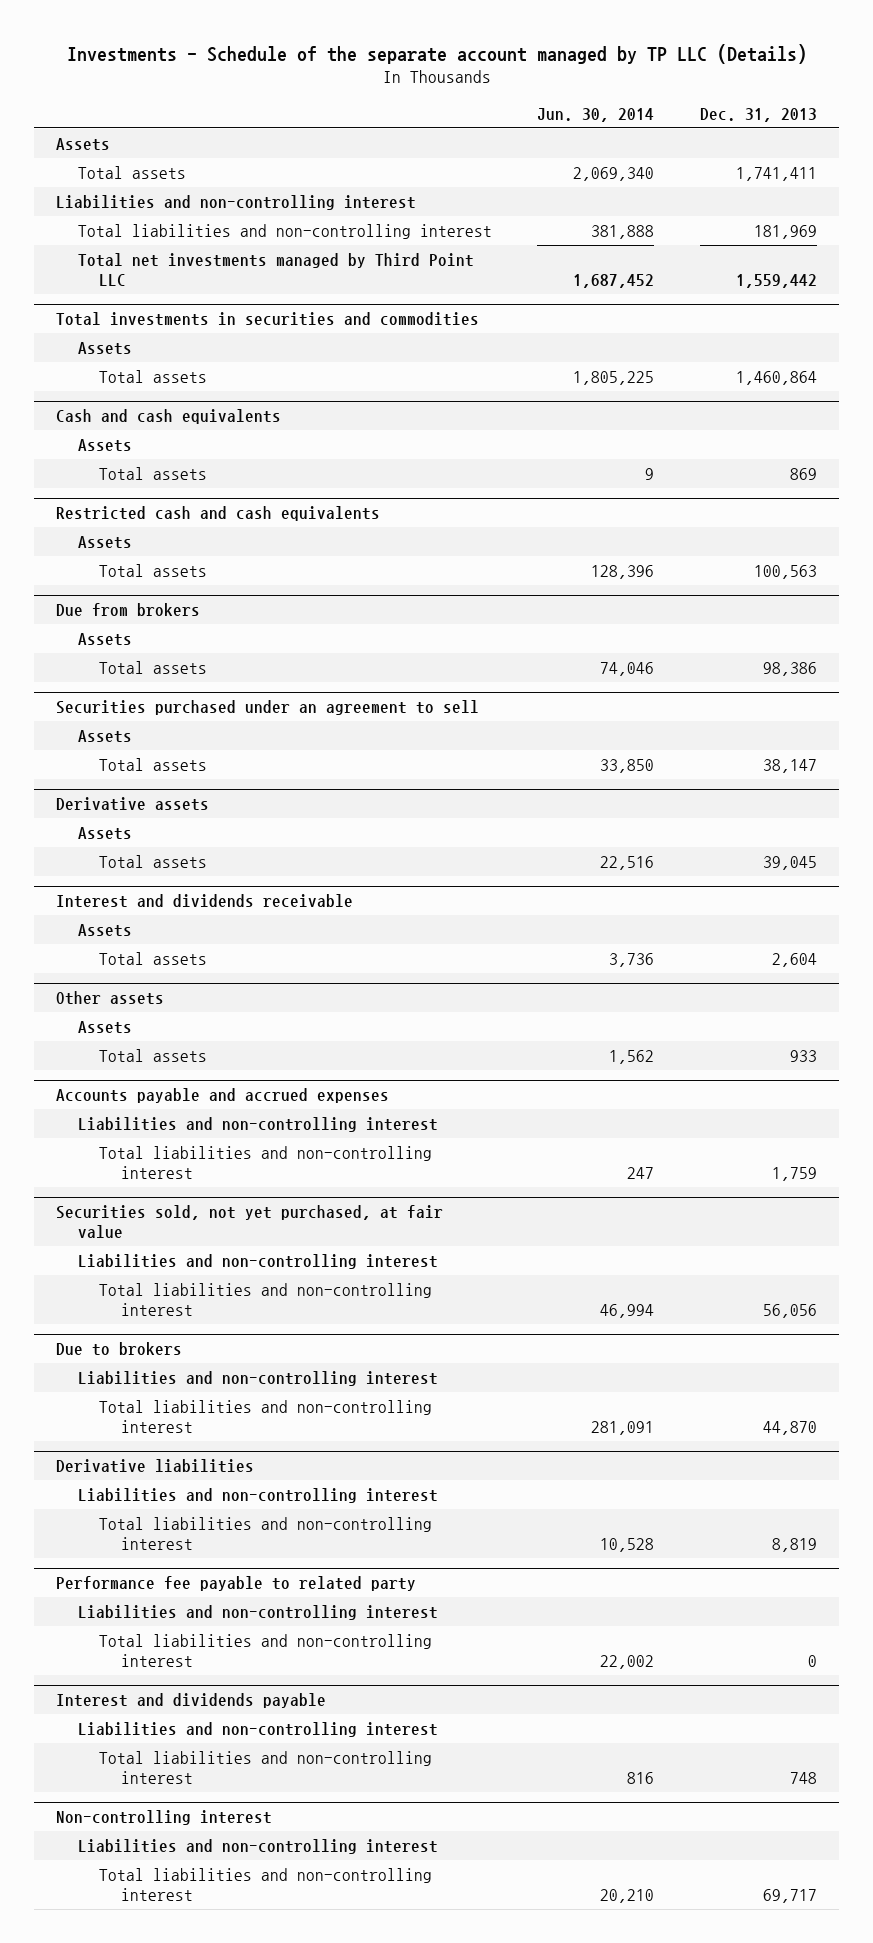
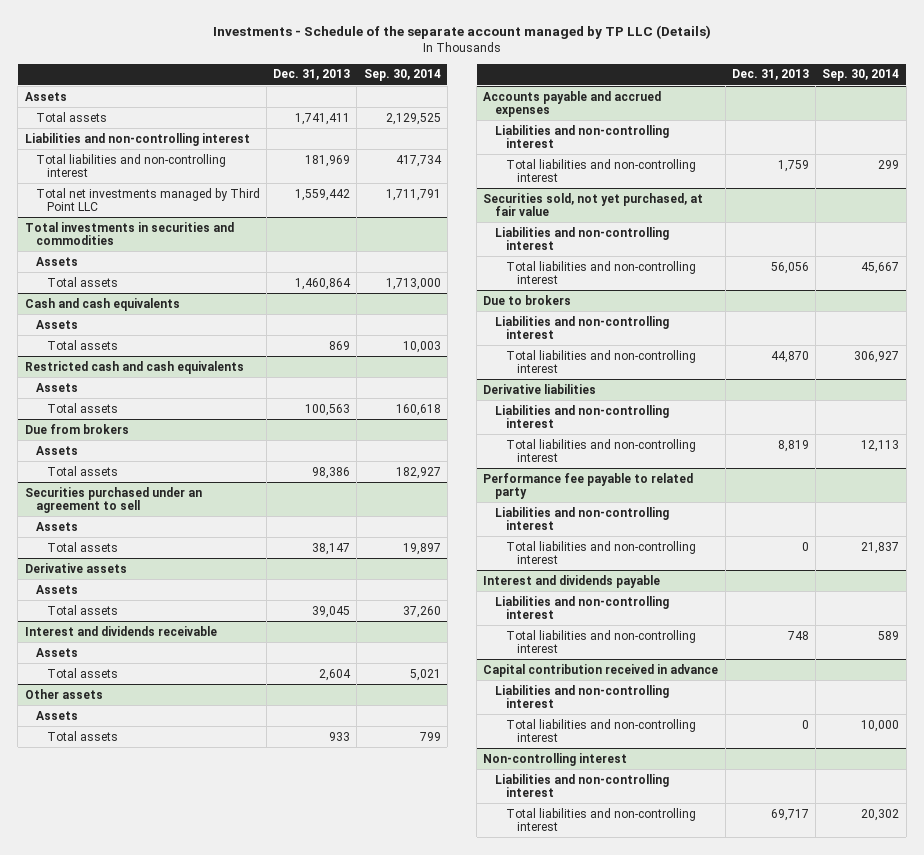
- | Jun. 30, 2014 | Dec. 31, 2013
+ | Dec. 31, 2013 | Sep. 30, 2014
+ Capital contribution received in advance
+ Liabilities and non-controlling interest
+ Total liabilities and non-controlling interest | 0 | 10,000

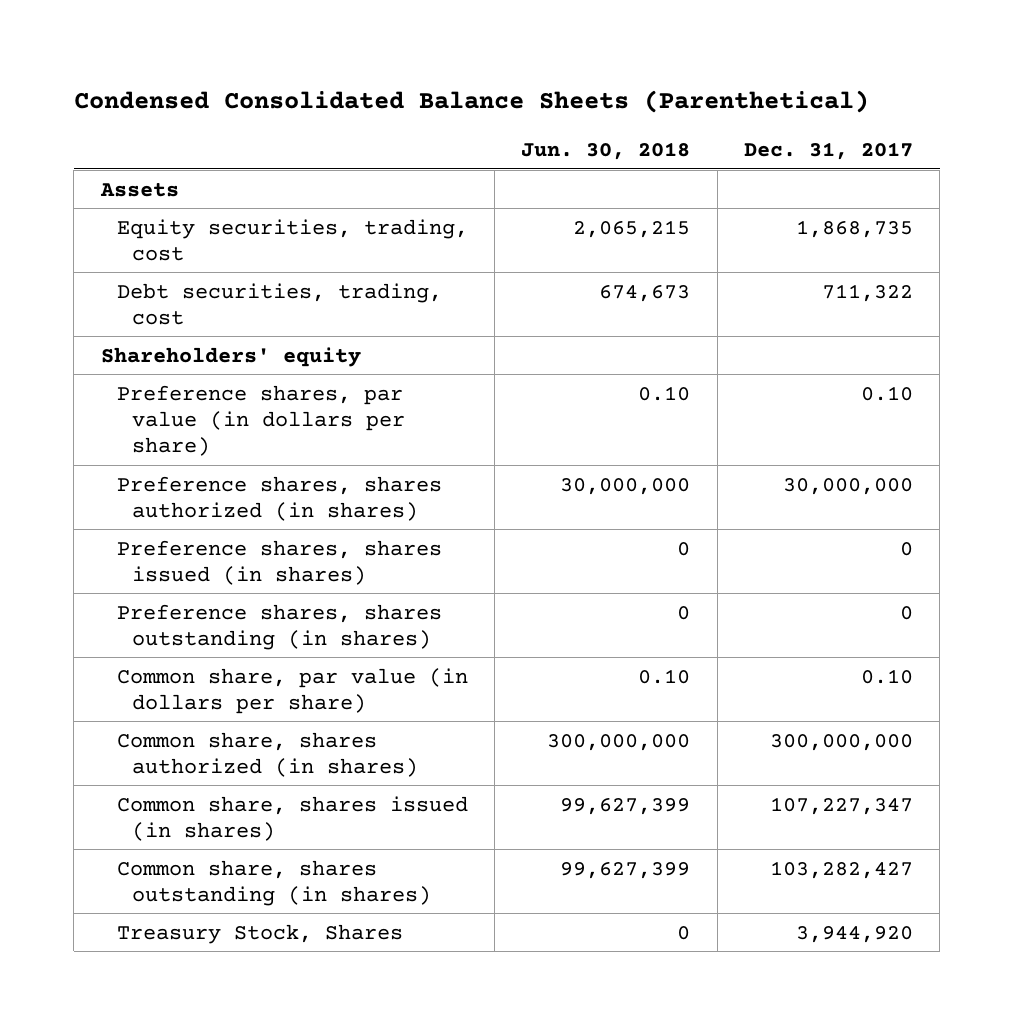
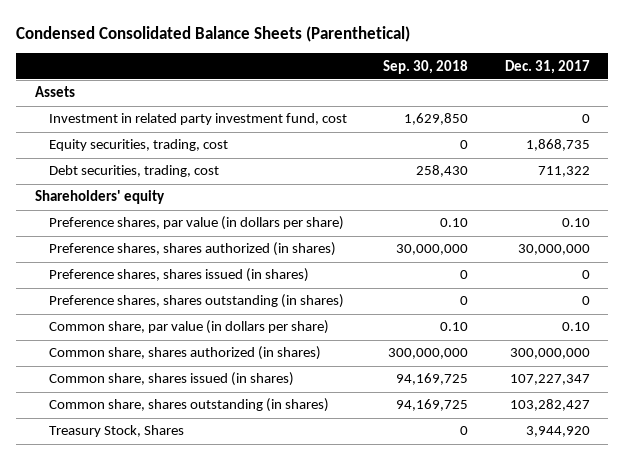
- | Jun. 30, 2018 | Dec. 31, 2017
+ | Sep. 30, 2018 | Dec. 31, 2017
+ Investment in related party investment fund, cost | 1,629,850 | 0

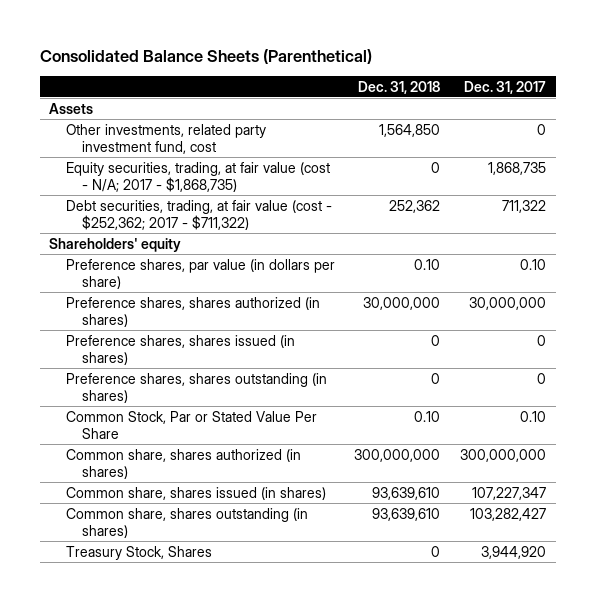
- Condensed Consolidated Balance Sheets (Parenthetical)
+ Consolidated Balance Sheets (Parenthetical)
- | Sep. 30, 2018 | Dec. 31, 2017
+ | Dec. 31, 2018 | Dec. 31, 2017
- Investment in related party investment fund, cost | 1,629,850 | 0
- Equity securities, trading, cost | 0 | 1,868,735
- Debt securities, trading, cost | 258,430 | 711,322
+ Other investments, related party investment fund, cost | 1,564,850 | 0
+ Equity securities, trading, at fair value (cost - N/A; 2017 - $1,868,735) | 0 | 1,868,735
+ Debt securities, trading, at fair value (cost - $252,362; 2017 - $711,322) | 252,362 | 711,322
- Common share, par value (in dollars per share) | 0.10 | 0.10
+ Common Stock, Par or Stated Value Per Share | 0.10 | 0.10

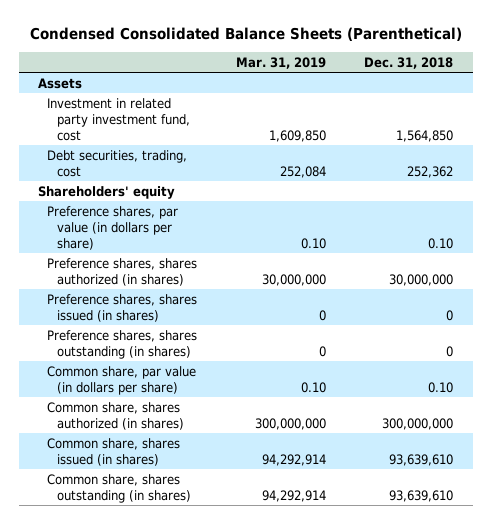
- Consolidated Balance Sheets (Parenthetical)
+ Condensed Consolidated Balance Sheets (Parenthetical)
- | Dec. 31, 2018 | Dec. 31, 2017
+ | Mar. 31, 2019 | Dec. 31, 2018
- Other investments, related party investment fund, cost | 1,564,850 | 0
- Equity securities, trading, at fair value (cost - N/A; 2017 - $1,868,735) | 0 | 1,868,735
- Debt securities, trading, at fair value (cost - $252,362; 2017 - $711,322) | 252,362 | 711,322
+ Investment in related party investment fund, cost | 1,609,850 | 1,564,850
+ Debt securities, trading, cost | 252,084 | 252,362
- Common Stock, Par or Stated Value Per Share | 0.10 | 0.10
+ Common share, par value (in dollars per share) | 0.10 | 0.10
- Treasury Stock, Shares | 0 | 3,944,920

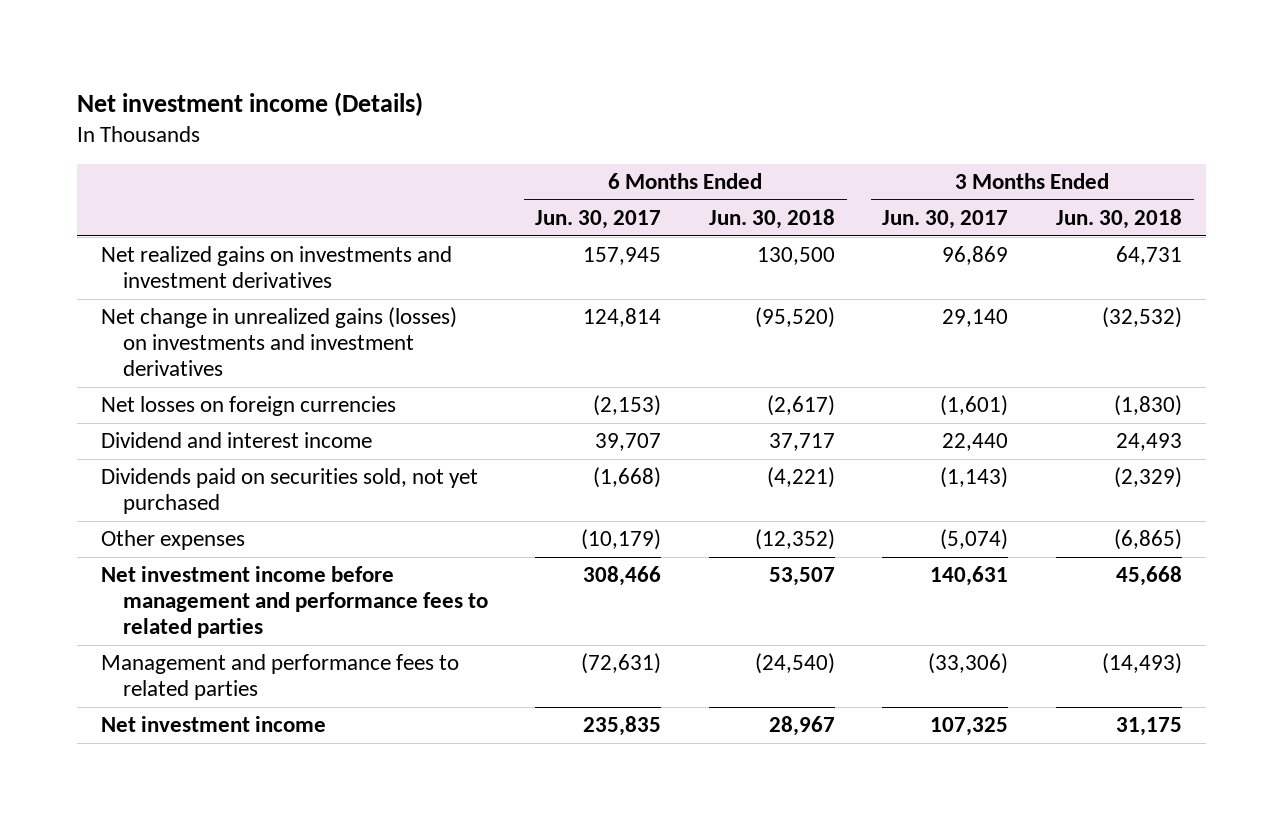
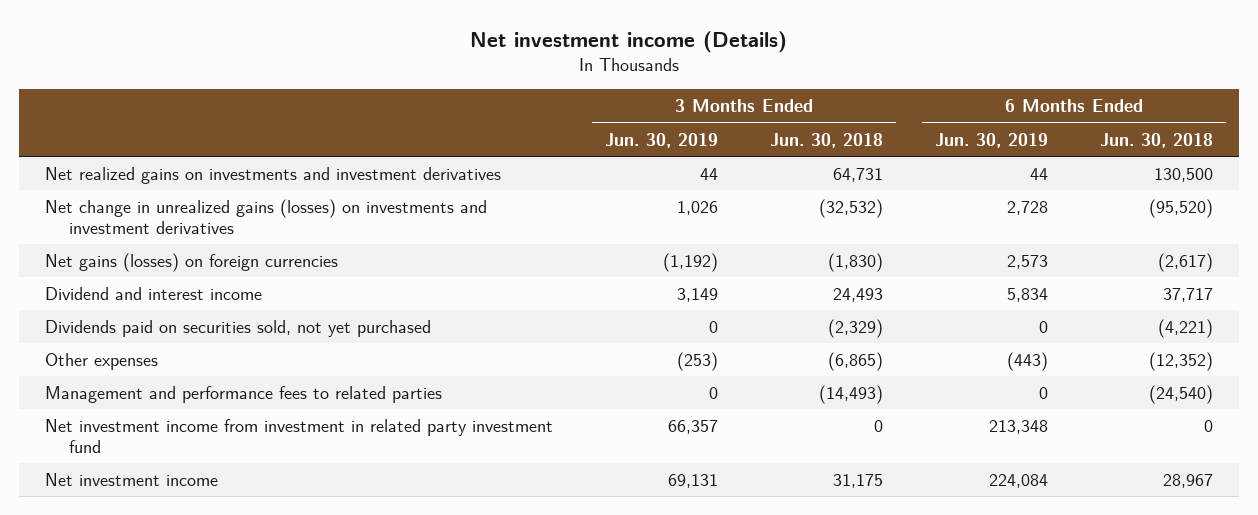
- | 6 Months Ended Jun. 30, 2017 | 6 Months Ended Jun. 30, 2018 | 3 Months Ended Jun. 30, 2017 | 3 Months Ended Jun. 30, 2018
+ | 3 Months Ended Jun. 30, 2019 | 3 Months Ended Jun. 30, 2018 | 6 Months Ended Jun. 30, 2019 | 6 Months Ended Jun. 30, 2018
- Net losses on foreign currencies | (2,153) | (2,617) | (1,601) | (1,830)
+ Net gains (losses) on foreign currencies | (1,192) | (1,830) | 2,573 | (2,617)
- Net investment income before management and performance fees to related parties | 308,466 | 53,507 | 140,631 | 45,668
+ Net investment income from investment in related party investment fund | 66,357 | 0 | 213,348 | 0

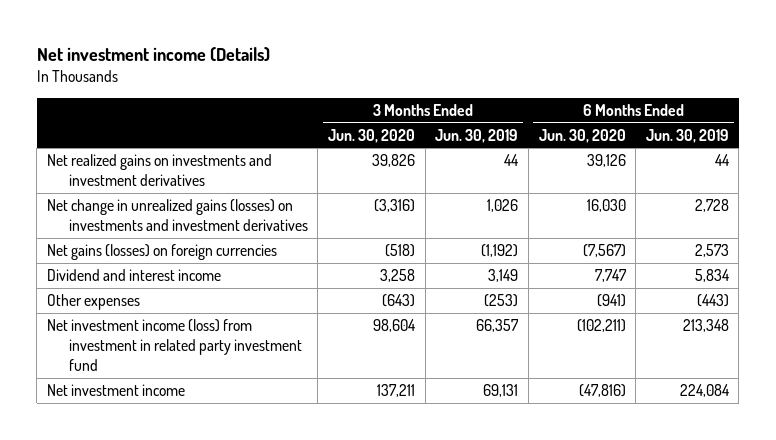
- | 3 Months Ended Jun. 30, 2019 | 3 Months Ended Jun. 30, 2018 | 6 Months Ended Jun. 30, 2019 | 6 Months Ended Jun. 30, 2018
+ | 3 Months Ended Jun. 30, 2020 | 3 Months Ended Jun. 30, 2019 | 6 Months Ended Jun. 30, 2020 | 6 Months Ended Jun. 30, 2019
- Dividends paid on securities sold, not yet purchased | 0 | (2,329) | 0 | (4,221)
- Management and performance fees to related parties | 0 | (14,493) | 0 | (24,540)
- Net investment income from investment in related party investment fund | 66,357 | 0 | 213,348 | 0
+ Net investment income (loss) from investment in related party investment fund | 98,604 | 66,357 | (102,211) | 213,348

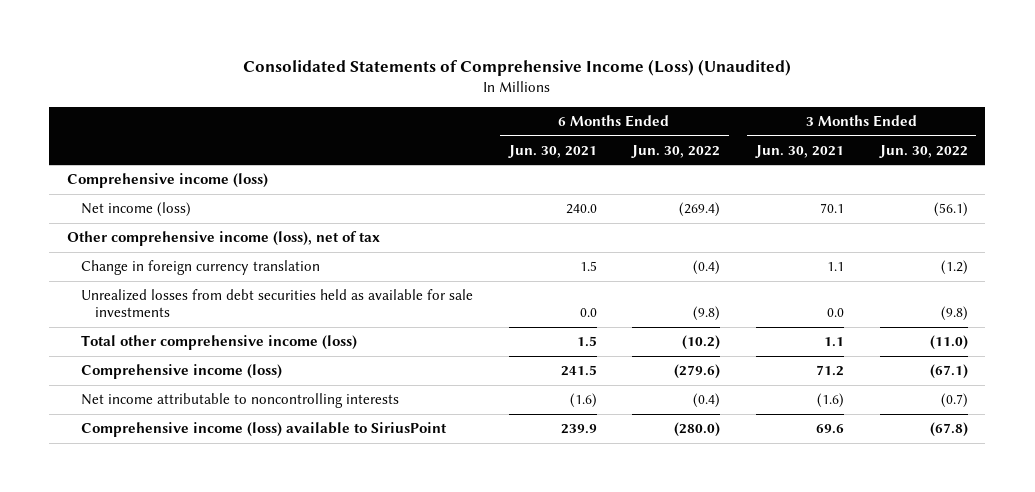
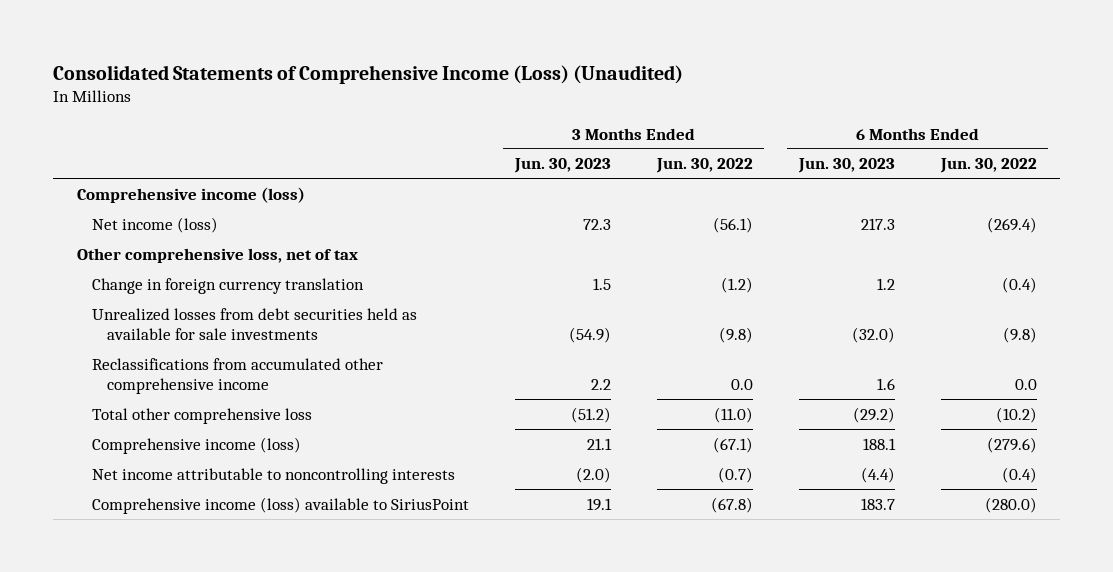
- | 6 Months Ended Jun. 30, 2021 | 6 Months Ended Jun. 30, 2022 | 3 Months Ended Jun. 30, 2021 | 3 Months Ended Jun. 30, 2022
+ | 3 Months Ended Jun. 30, 2023 | 3 Months Ended Jun. 30, 2022 | 6 Months Ended Jun. 30, 2023 | 6 Months Ended Jun. 30, 2022
- Other comprehensive income (loss), net of tax
+ Other comprehensive loss, net of tax
- Total other comprehensive income (loss) | 1.5 | (10.2) | 1.1 | (11.0)
+ Reclassifications from accumulated other comprehensive income | 2.2 | 0.0 | 1.6 | 0.0
+ Total other comprehensive loss | (51.2) | (11.0) | (29.2) | (10.2)

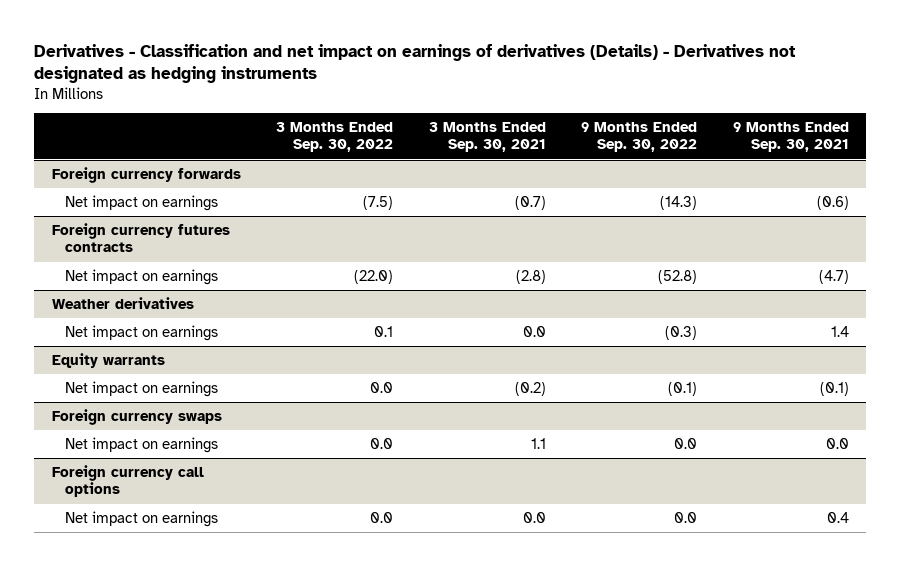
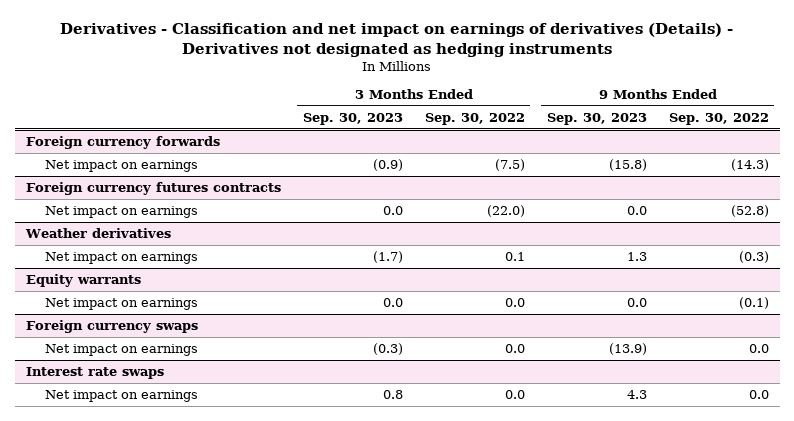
- | 3 Months Ended Sep. 30, 2022 | 3 Months Ended Sep. 30, 2021 | 9 Months Ended Sep. 30, 2022 | 9 Months Ended Sep. 30, 2021
+ | 3 Months Ended Sep. 30, 2023 | 3 Months Ended Sep. 30, 2022 | 9 Months Ended Sep. 30, 2023 | 9 Months Ended Sep. 30, 2022
- Foreign currency call options
+ Interest rate swaps

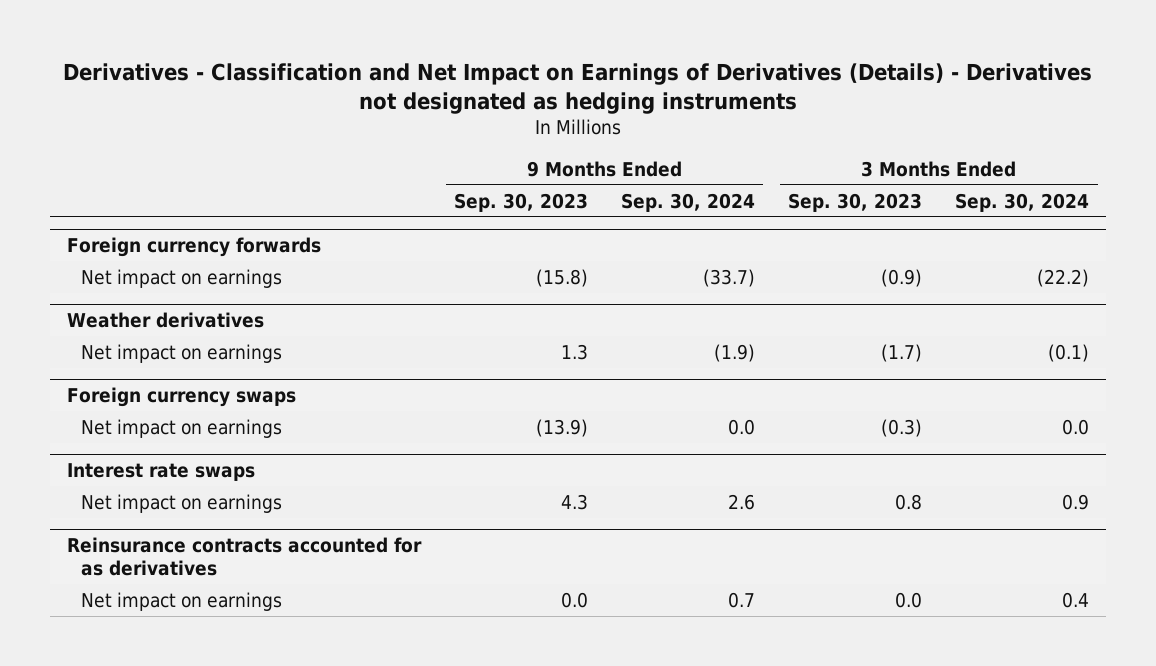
- Derivatives - Classification and net impact on earnings of derivatives (Details) - Derivatives not designated as hedging instruments
+ Derivatives - Classification and Net Impact on Earnings of Derivatives (Details) - Derivatives not designated as hedging instruments
- | 3 Months Ended Sep. 30, 2023 | 3 Months Ended Sep. 30, 2022 | 9 Months Ended Sep. 30, 2023 | 9 Months Ended Sep. 30, 2022
+ | 9 Months Ended Sep. 30, 2023 | 9 Months Ended Sep. 30, 2024 | 3 Months Ended Sep. 30, 2023 | 3 Months Ended Sep. 30, 2024
- Foreign currency futures contracts
- Net impact on earnings | 0.0 | (22.0) | 0.0 | (52.8)
- Equity warrants
- Net impact on earnings | 0.0 | 0.0 | 0.0 | (0.1)
+ Reinsurance contracts accounted for as derivatives
+ Net impact on earnings | 0.0 | 0.7 | 0.0 | 0.4

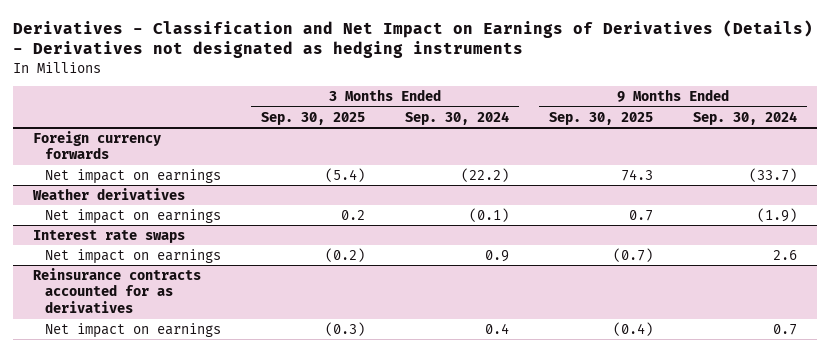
- | 9 Months Ended Sep. 30, 2023 | 9 Months Ended Sep. 30, 2024 | 3 Months Ended Sep. 30, 2023 | 3 Months Ended Sep. 30, 2024
+ | 3 Months Ended Sep. 30, 2025 | 3 Months Ended Sep. 30, 2024 | 9 Months Ended Sep. 30, 2025 | 9 Months Ended Sep. 30, 2024
- Foreign currency swaps
- Net impact on earnings | (13.9) | 0.0 | (0.3) | 0.0

